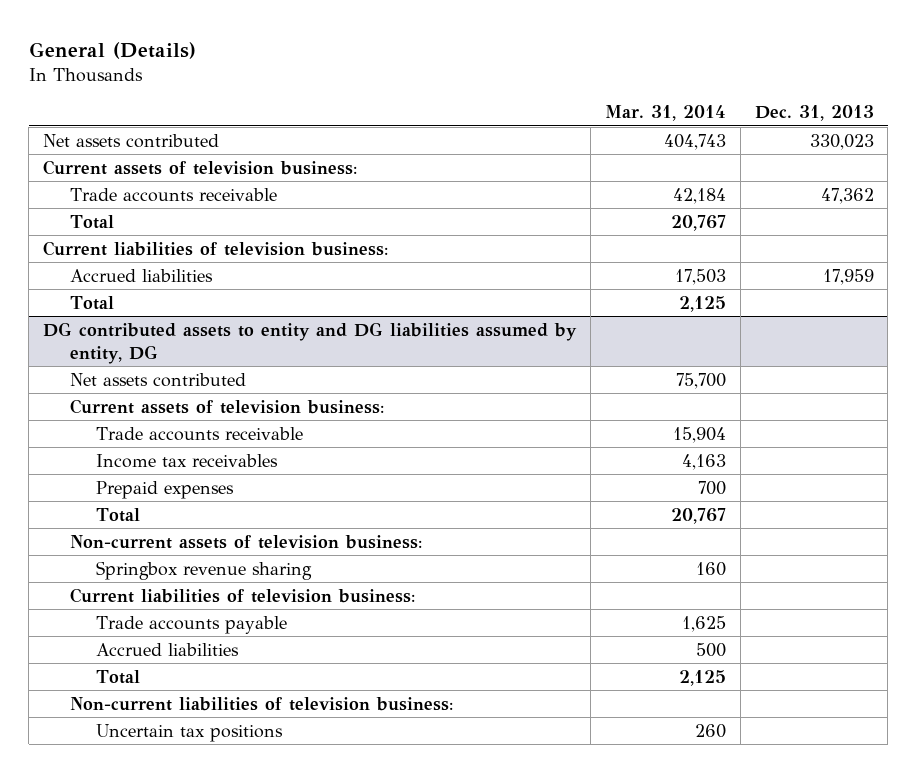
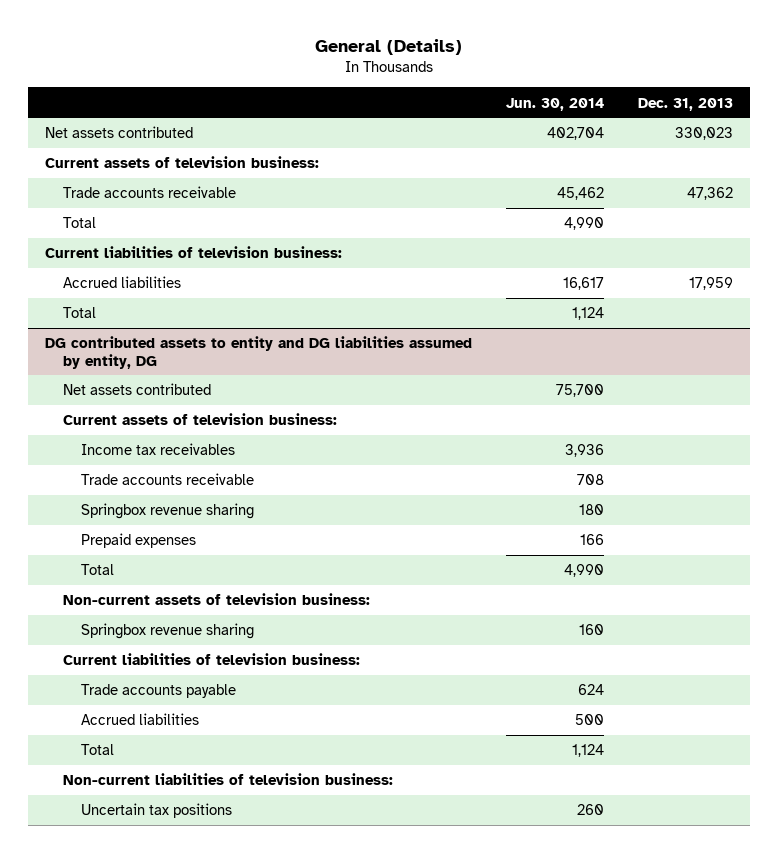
- | Mar. 31, 2014 | Dec. 31, 2013
+ | Jun. 30, 2014 | Dec. 31, 2013
@ DG contributed assets to entity and DG liabilities assumed by entity, DG
moved down: Trade accounts receivable | 708 |
+ Springbox revenue sharing | 180 |

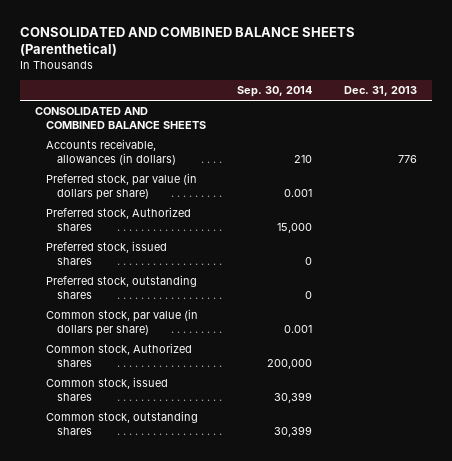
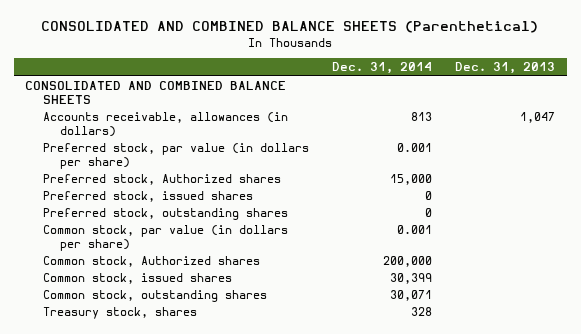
- | Sep. 30, 2014 | Dec. 31, 2013
+ | Dec. 31, 2014 | Dec. 31, 2013
- Accounts receivable, allowances (in dollars) | 210 | 776
+ Accounts receivable, allowances (in dollars) | 813 | 1,047
+ Treasury stock, shares | 328 |

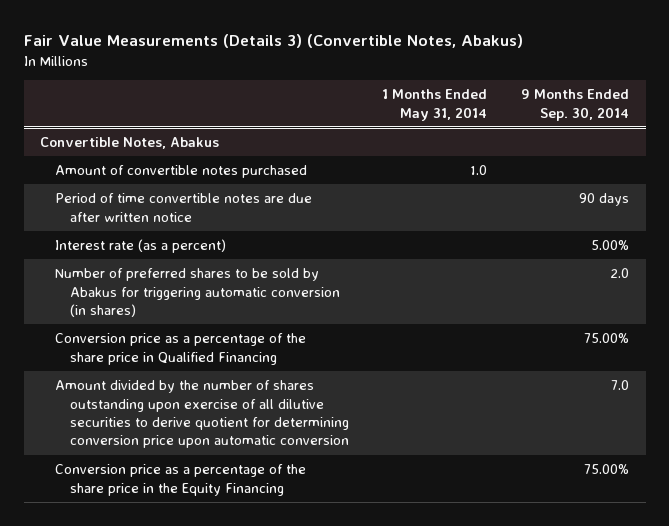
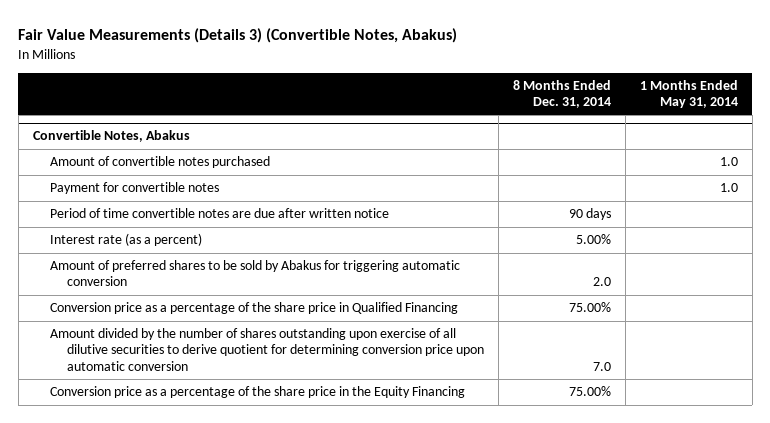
- | 1 Months Ended May 31, 2014 | 9 Months Ended Sep. 30, 2014
+ | 8 Months Ended Dec. 31, 2014 | 1 Months Ended May 31, 2014
@ Convertible Notes, Abakus
+ Payment for convertible notes | | 1.0
- Number of preferred shares to be sold by Abakus for triggering automatic conversion (in shares) | | 2.0
+ Amount of preferred shares to be sold by Abakus for triggering automatic conversion | 2.0 |

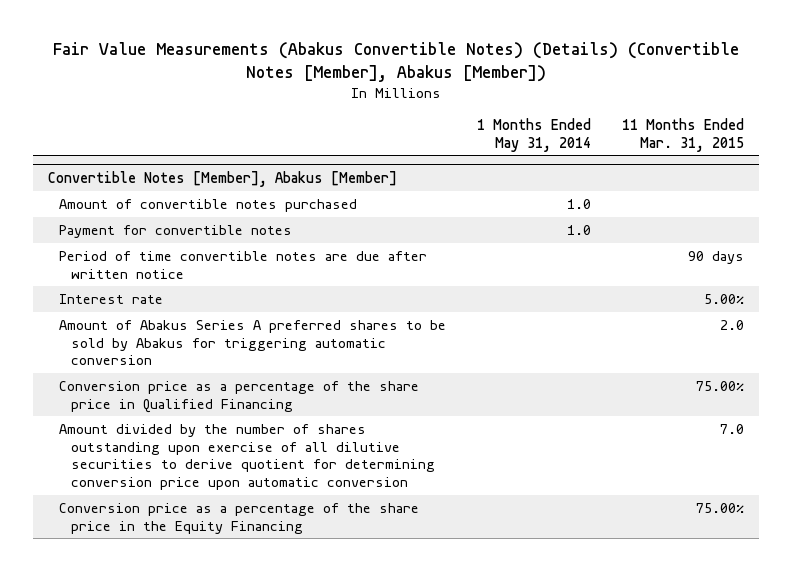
- Fair Value Measurements (Details 3) (Convertible Notes, Abakus)
+ Fair Value Measurements (Abakus Convertible Notes) (Details) (Convertible Notes [Member], Abakus [Member])
- | 8 Months Ended Dec. 31, 2014 | 1 Months Ended May 31, 2014
+ | 1 Months Ended May 31, 2014 | 11 Months Ended Mar. 31, 2015
- Convertible Notes, Abakus
+ Convertible Notes [Member], Abakus [Member]
- Interest rate (as a percent) | 5.00% |
- Amount of preferred shares to be sold by Abakus for triggering automatic conversion | 2.0 |
+ Interest rate | | 5.00%
+ Amount of Abakus Series A preferred shares to be sold by Abakus for triggering automatic conversion | | 2.0

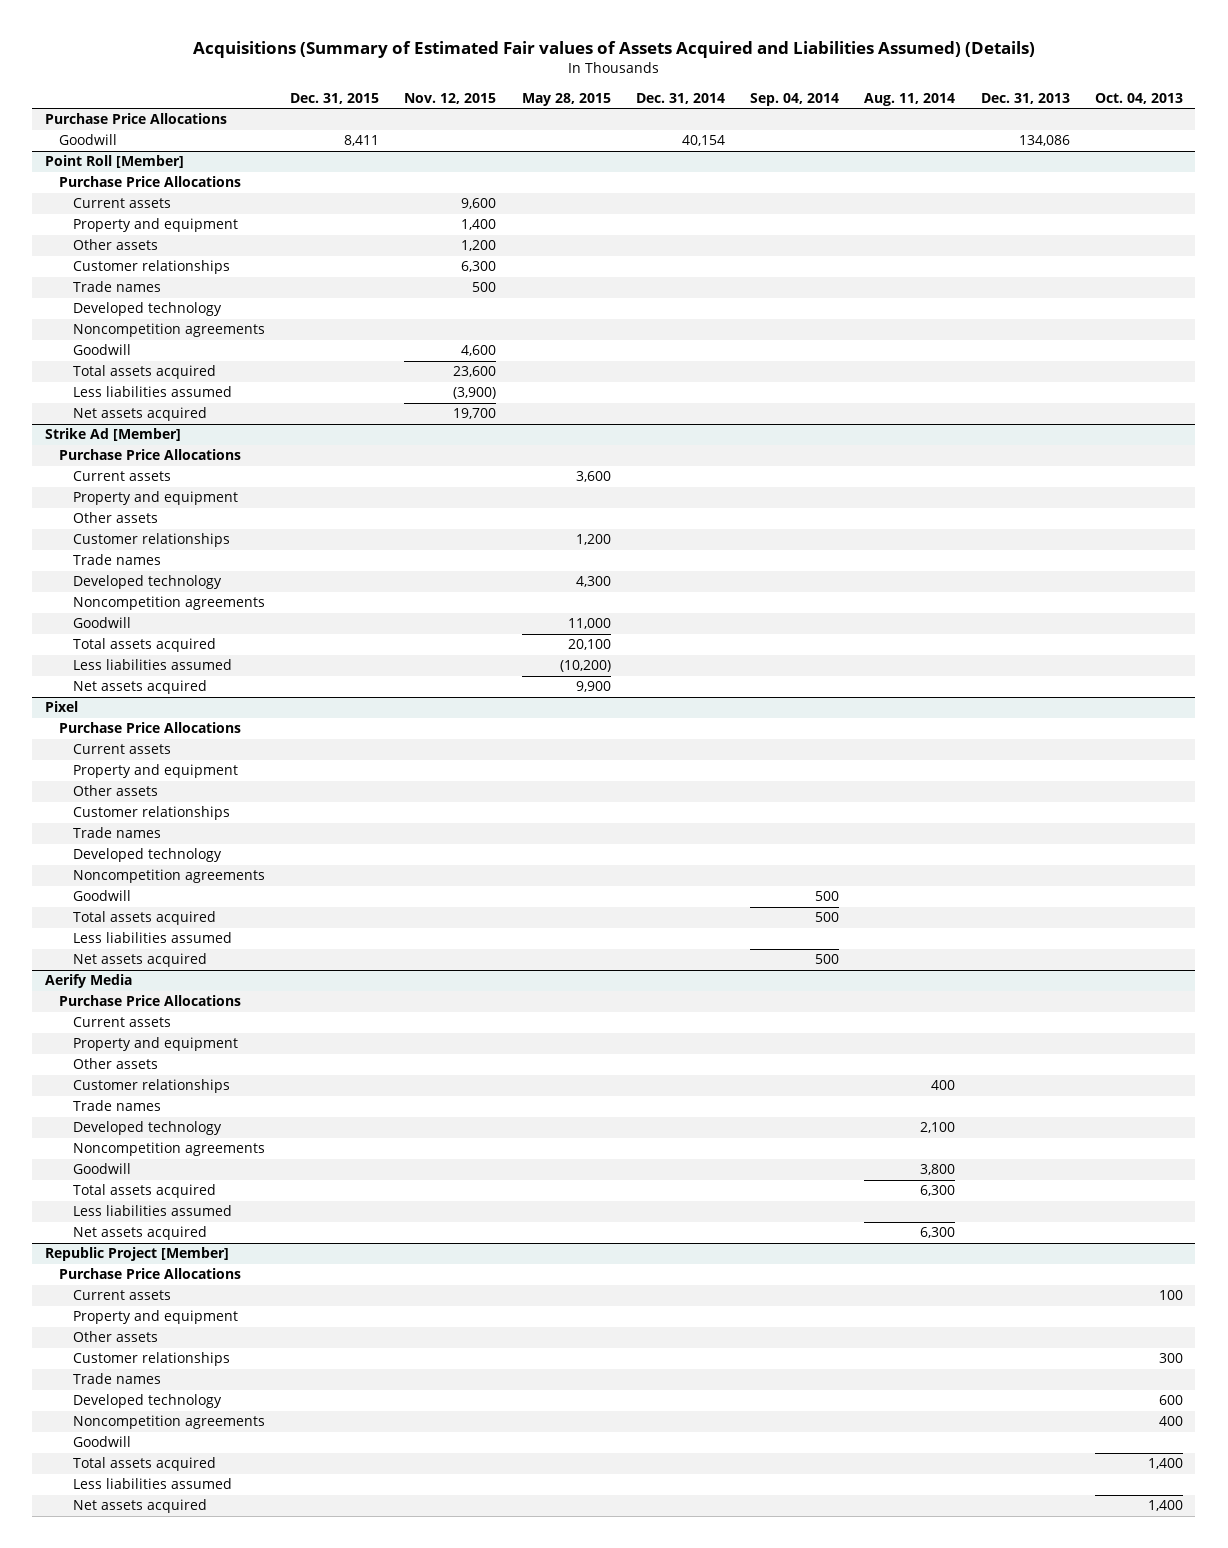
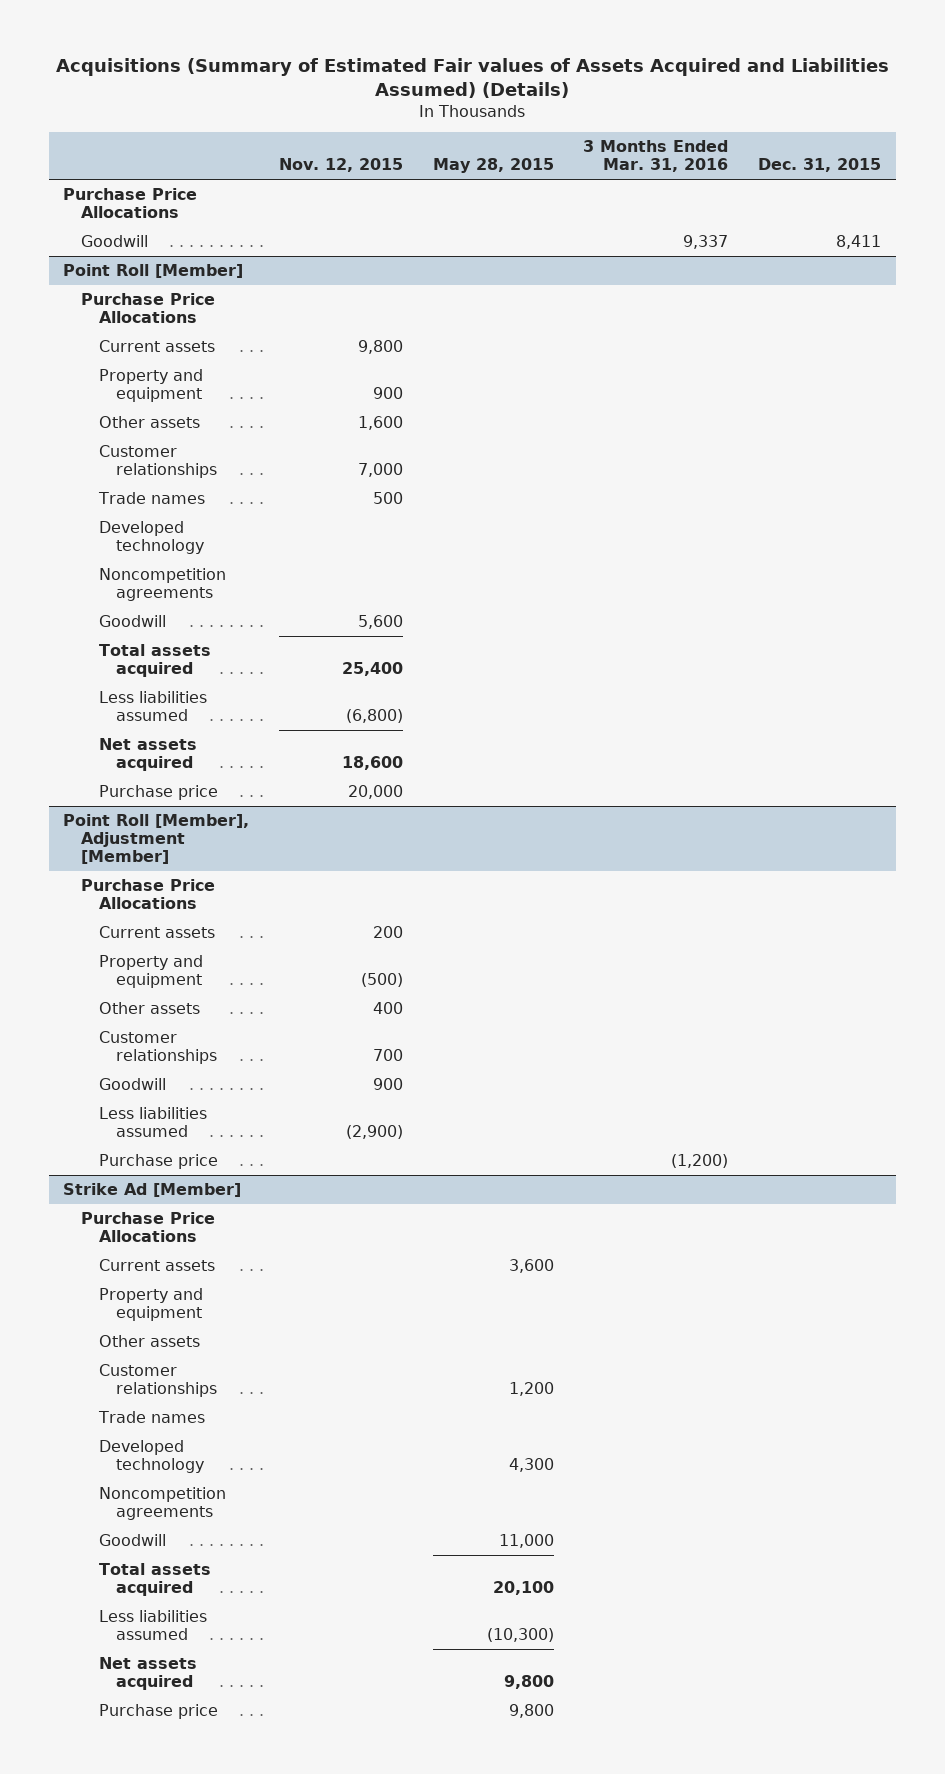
- | Dec. 31, 2015 | Nov. 12, 2015 | May 28, 2015 | Dec. 31, 2014 | Sep. 04, 2014 | Aug. 11, 2014 | Dec. 31, 2013 | Oct. 04, 2013
+ | Nov. 12, 2015 | May 28, 2015 | 3 Months Ended Mar. 31, 2016 | Dec. 31, 2015
@ Point Roll [Member]
- Current assets | | 9,600 | | | | | |
- Property and equipment | | 1,400 | | | | | |
- Other assets | | 1,200 | | | | | |
- Customer relationships | | 6,300 | | | | | |
+ Current assets | 9,800 | | |
+ Property and equipment | 900 | | |
+ Other assets | 1,600 | | |
+ Customer relationships | 7,000 | | |
- Goodwill | | 4,600 | | | | | |
- Total assets acquired | | 23,600 | | | | | |
- Less liabilities assumed | | (3,900) | | | | | |
- Net assets acquired | | 19,700 | | | | | |
+ Goodwill | 5,600 | | |
+ Total assets acquired | 25,400 | | |
+ Less liabilities assumed | (6,800) | | |
+ Net assets acquired | 18,600 | | |
+ Purchase price | 20,000 | | |
+ Point Roll [Member], Adjustment [Member]
+ Purchase Price Allocations
+ Current assets | 200 | | |
+ Property and equipment | (500) | | |
+ Other assets | 400 | | |
+ Customer relationships | 700 | | |
+ Goodwill | 900 | | |
+ Less liabilities assumed | (2,900) | | |
+ Purchase price | | | (1,200) |
@ Strike Ad [Member]
- Less liabilities assumed | | | (10,200) | | | | |
- Net assets acquired | | | 9,900 | | | | |
- Pixel
- Purchase Price Allocations
- Current assets
- Property and equipment
- Other assets
- Customer relationships
- Trade names
- Developed technology
- Noncompetition agreements
- Goodwill | | | | | 500 | | |
- Total assets acquired | | | | | 500 | | |
- Less liabilities assumed
- Net assets acquired | | | | | 500 | | |
- Aerify Media
- Purchase Price Allocations
- Current assets
- Property and equipment
- Other assets
- Customer relationships | | | | | | 400 | |
- Trade names
- Developed technology | | | | | | 2,100 | |
- Noncompetition agreements
- Goodwill | | | | | | 3,800 | |
- Total assets acquired | | | | | | 6,300 | |
- Less liabilities assumed
- Net assets acquired | | | | | | 6,300 | |
- Republic Project [Member]
- Purchase Price Allocations
- Current assets | | | | | | | | 100
- Property and equipment
- Other assets
- Customer relationships | | | | | | | | 300
- Trade names
- Developed technology | | | | | | | | 600
- Noncompetition agreements | | | | | | | | 400
- Goodwill
- Total assets acquired | | | | | | | | 1,400
- Less liabilities assumed
- Net assets acquired | | | | | | | | 1,400
@ Strike Ad [Member]
+ Less liabilities assumed | | (10,300) | |
+ Net assets acquired | | 9,800 | |
+ Purchase price | | 9,800 | |

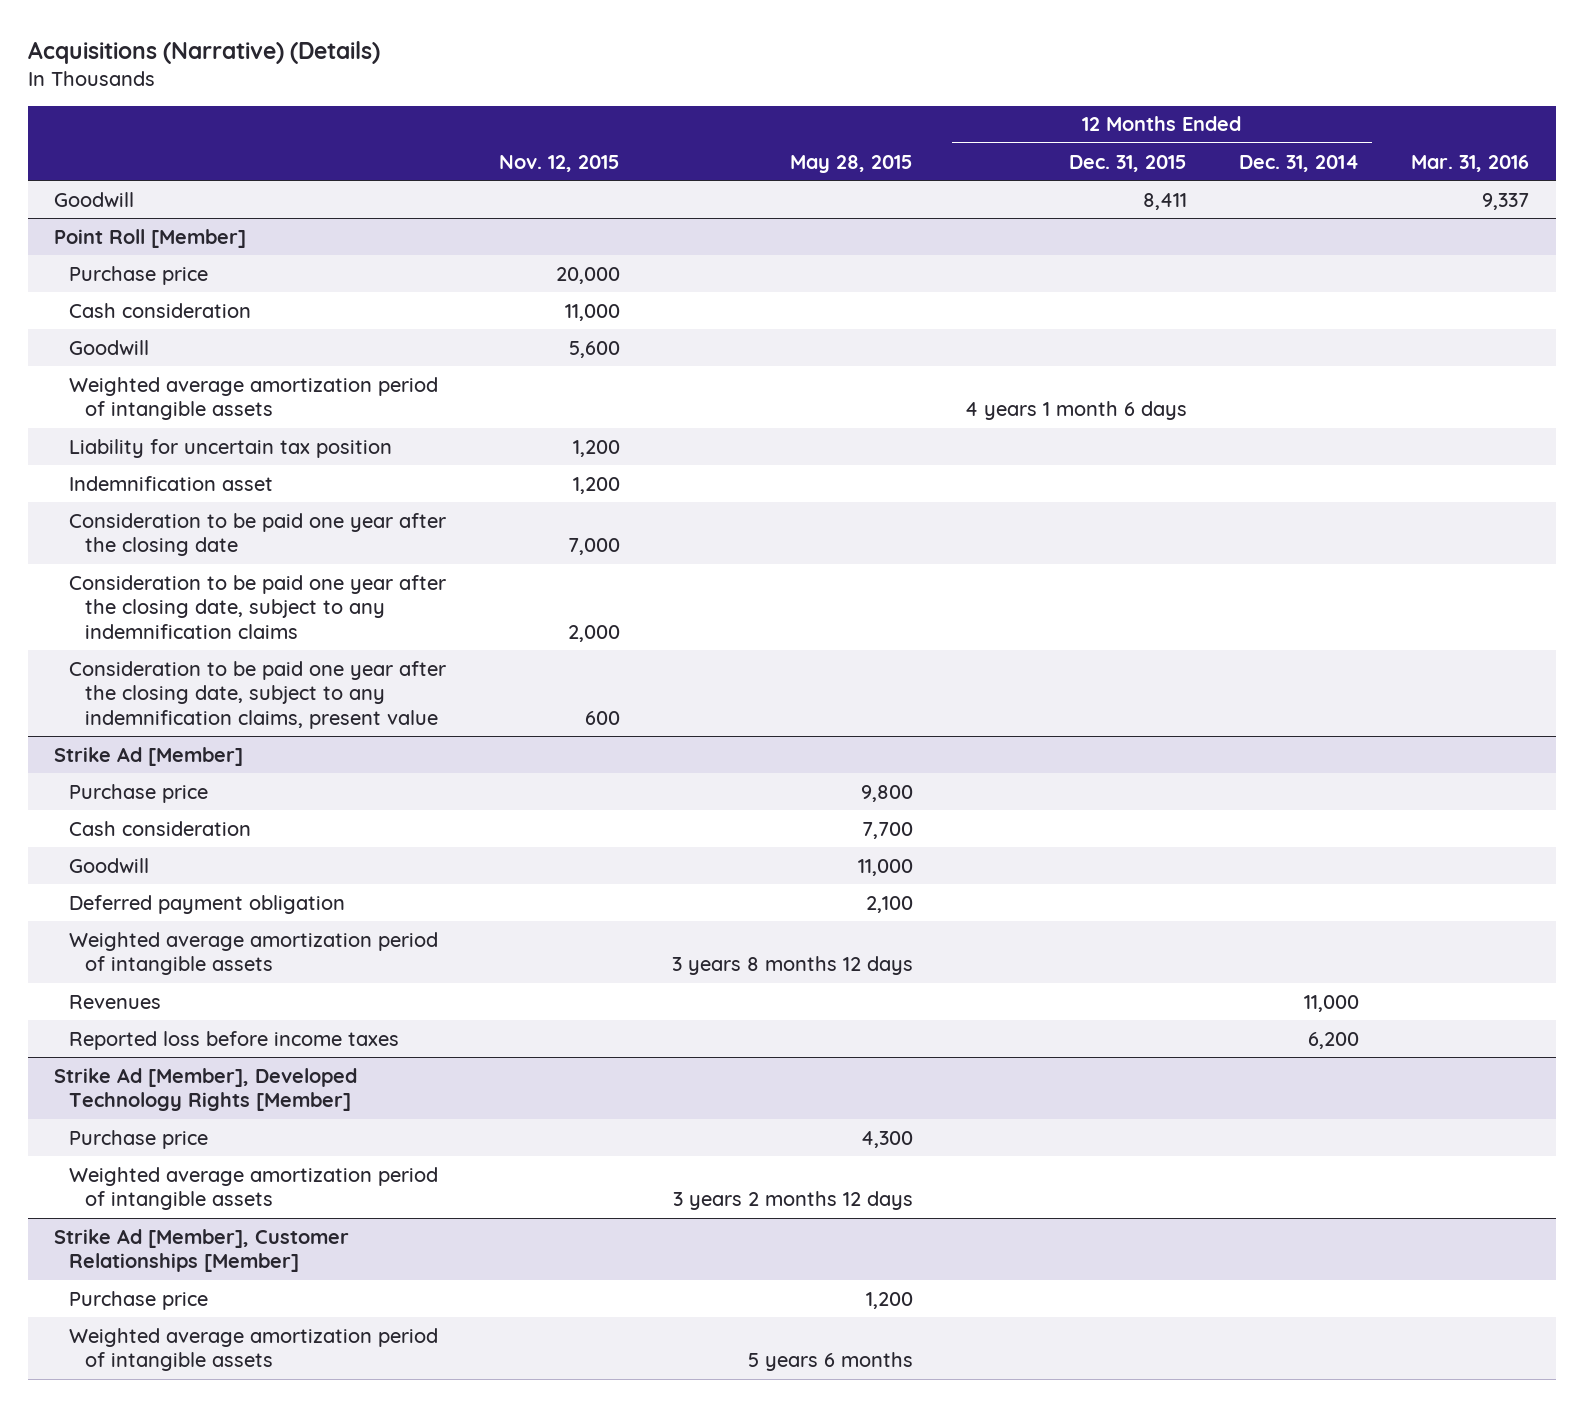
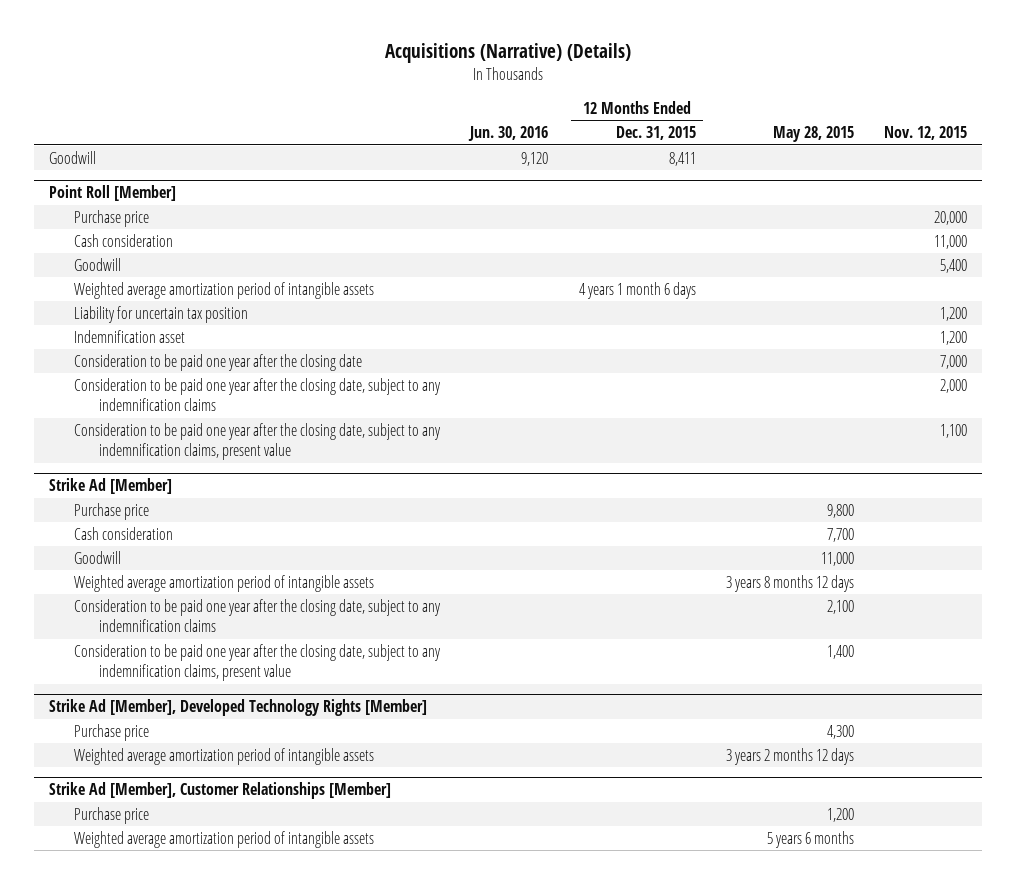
- | Nov. 12, 2015 | May 28, 2015 | 12 Months Ended Dec. 31, 2015 | 12 Months Ended Dec. 31, 2014 | Mar. 31, 2016
+ | Jun. 30, 2016 | 12 Months Ended Dec. 31, 2015 | May 28, 2015 | Nov. 12, 2015
@ Point Roll [Member]
- Goodwill | 5,600 | | | |
+ Goodwill | | | | 5,400
- Consideration to be paid one year after the closing date, subject to any indemnification claims, present value | 600 | | | |
+ Consideration to be paid one year after the closing date, subject to any indemnification claims, present value | | | | 1,100
@ Strike Ad [Member]
- Deferred payment obligation | | 2,100 | | |
- Revenues | | | | 11,000 |
- Reported loss before income taxes | | | | 6,200 |
+ Consideration to be paid one year after the closing date, subject to any indemnification claims | | | 2,100 |
+ Consideration to be paid one year after the closing date, subject to any indemnification claims, present value | | | 1,400 |

